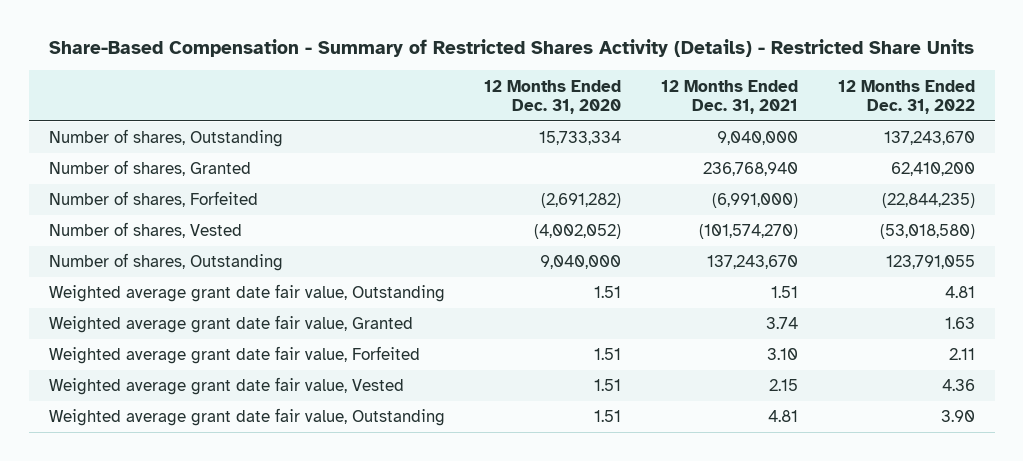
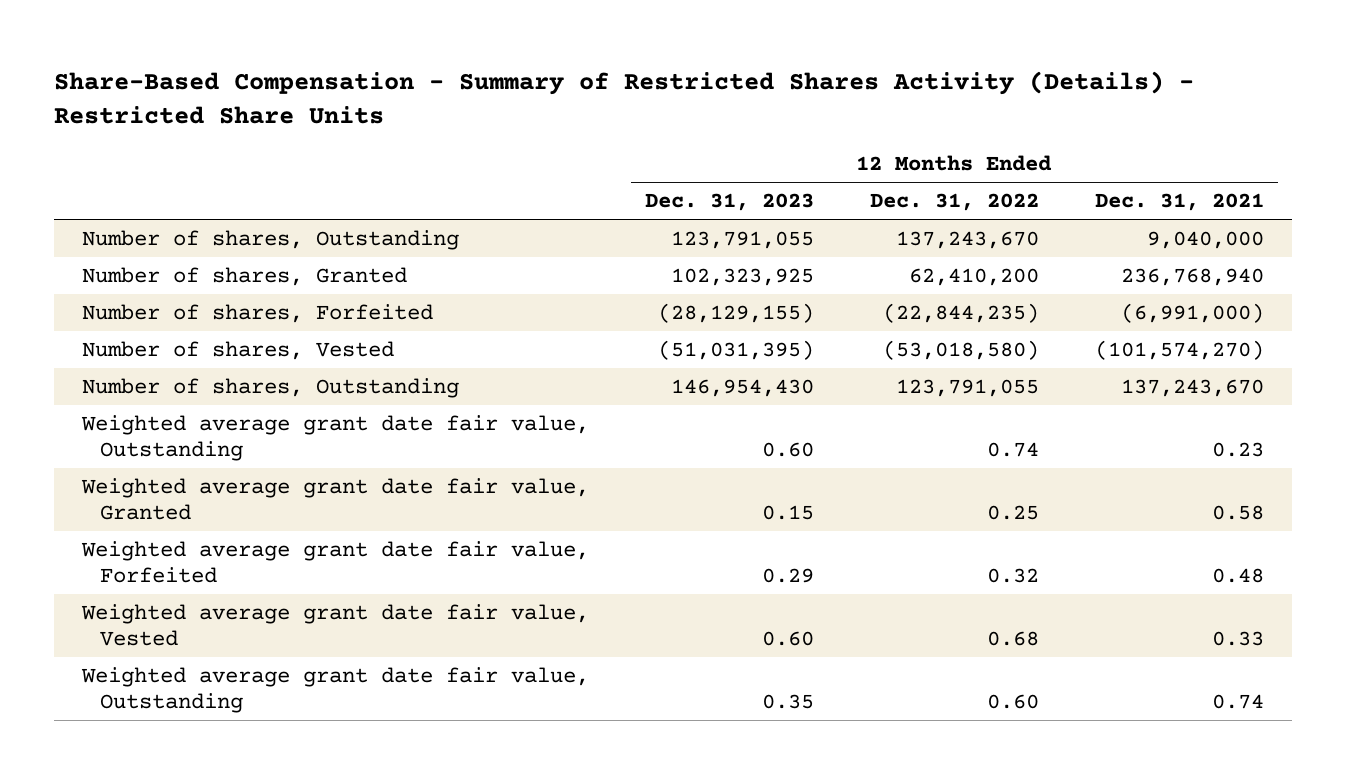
- | 12 Months Ended Dec. 31, 2020 | 12 Months Ended Dec. 31, 2021 | 12 Months Ended Dec. 31, 2022
+ | 12 Months Ended Dec. 31, 2023 | 12 Months Ended Dec. 31, 2022 | 12 Months Ended Dec. 31, 2021
- Weighted average grant date fair value, Outstanding | 1.51 | 1.51 | 4.81
- Weighted average grant date fair value, Granted | | 3.74 | 1.63
- Weighted average grant date fair value, Forfeited | 1.51 | 3.10 | 2.11
- Weighted average grant date fair value, Vested | 1.51 | 2.15 | 4.36
- Weighted average grant date fair value, Outstanding | 1.51 | 4.81 | 3.90
+ Weighted average grant date fair value, Outstanding | 0.60 | 0.74 | 0.23
+ Weighted average grant date fair value, Granted | 0.15 | 0.25 | 0.58
+ Weighted average grant date fair value, Forfeited | 0.29 | 0.32 | 0.48
+ Weighted average grant date fair value, Vested | 0.60 | 0.68 | 0.33
+ Weighted average grant date fair value, Outstanding | 0.35 | 0.60 | 0.74

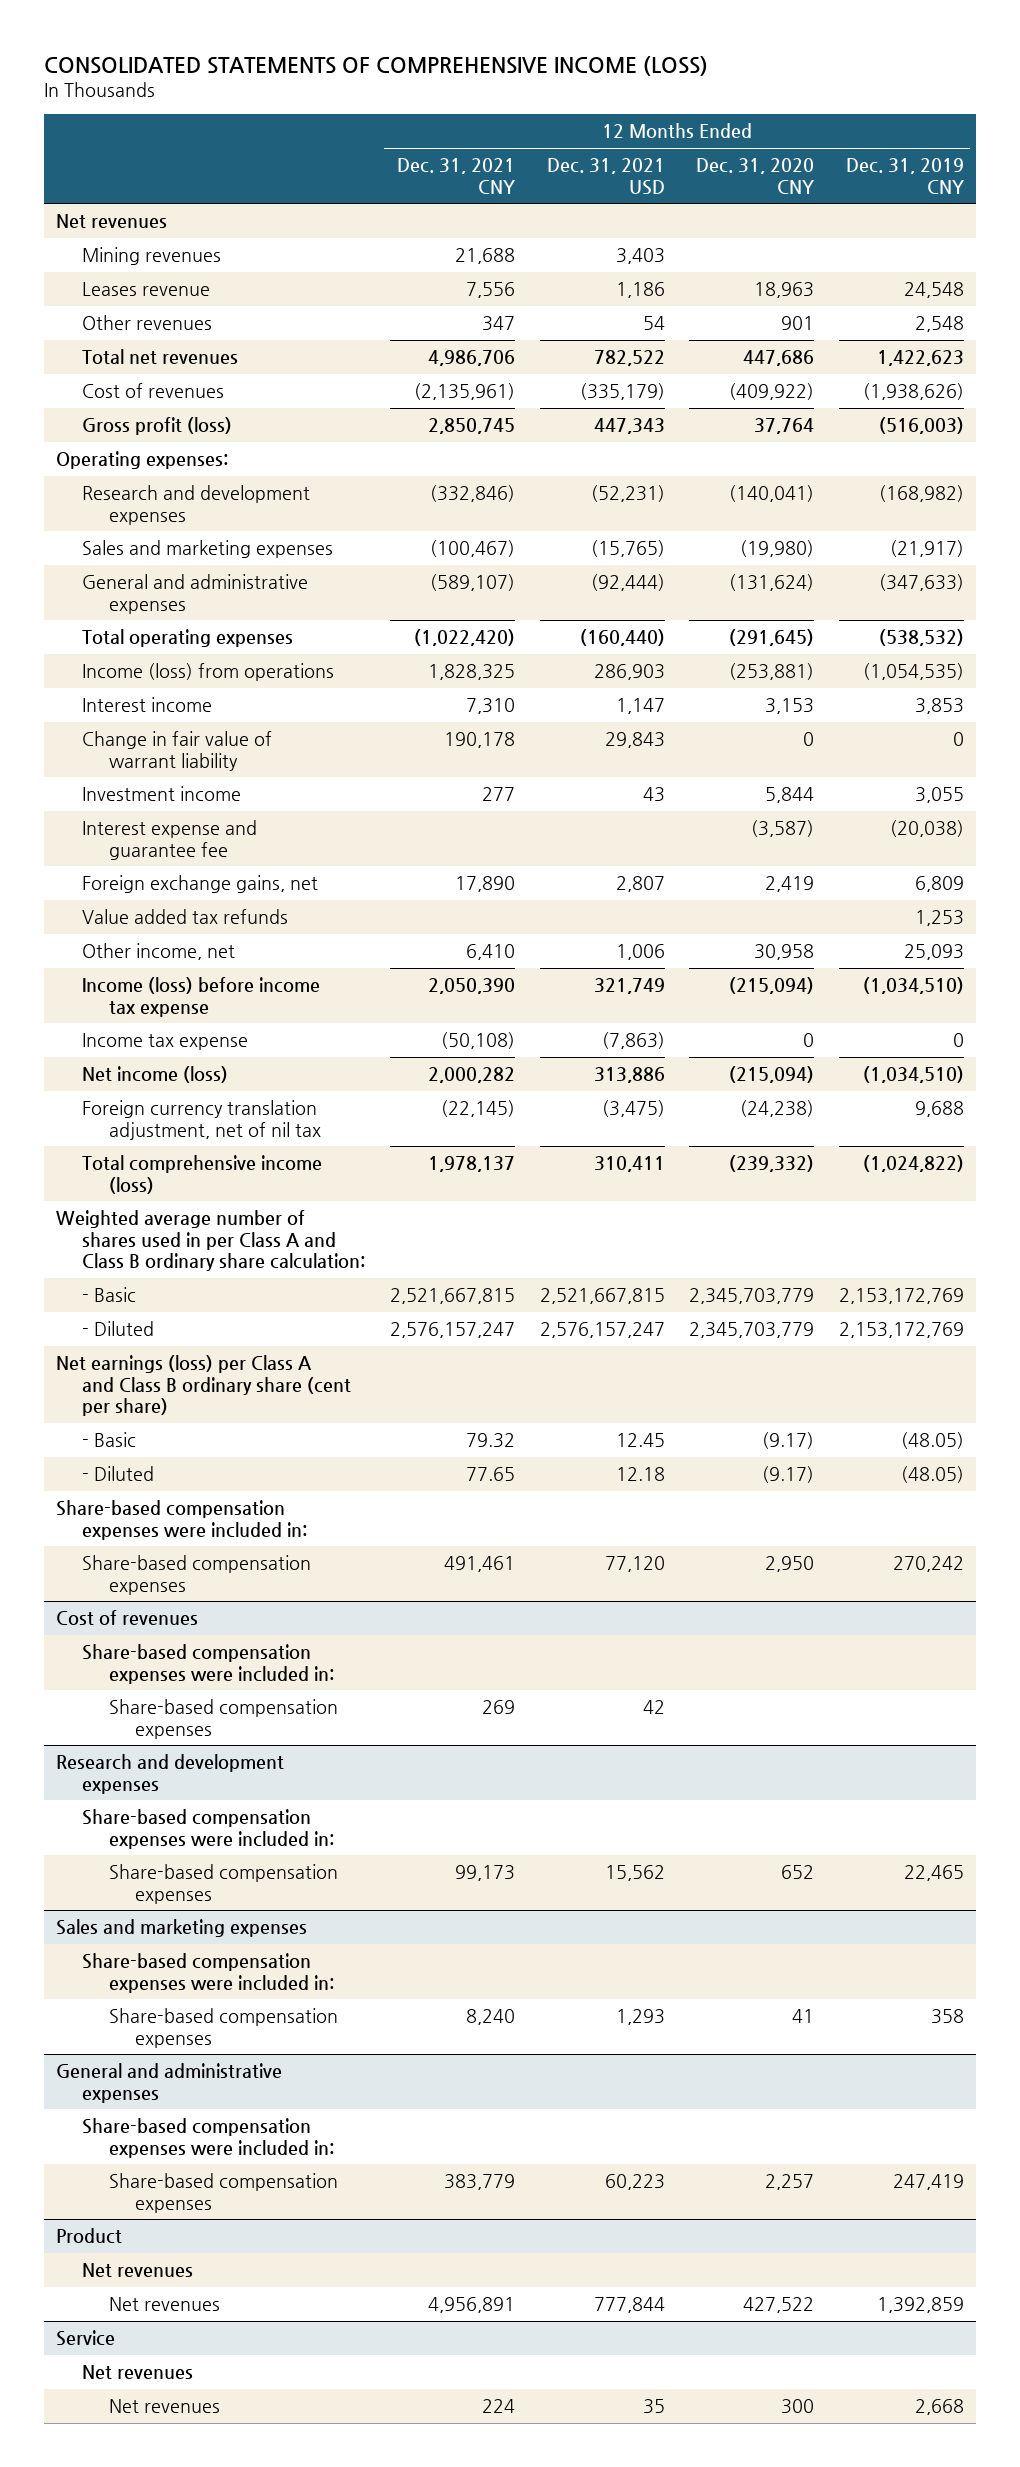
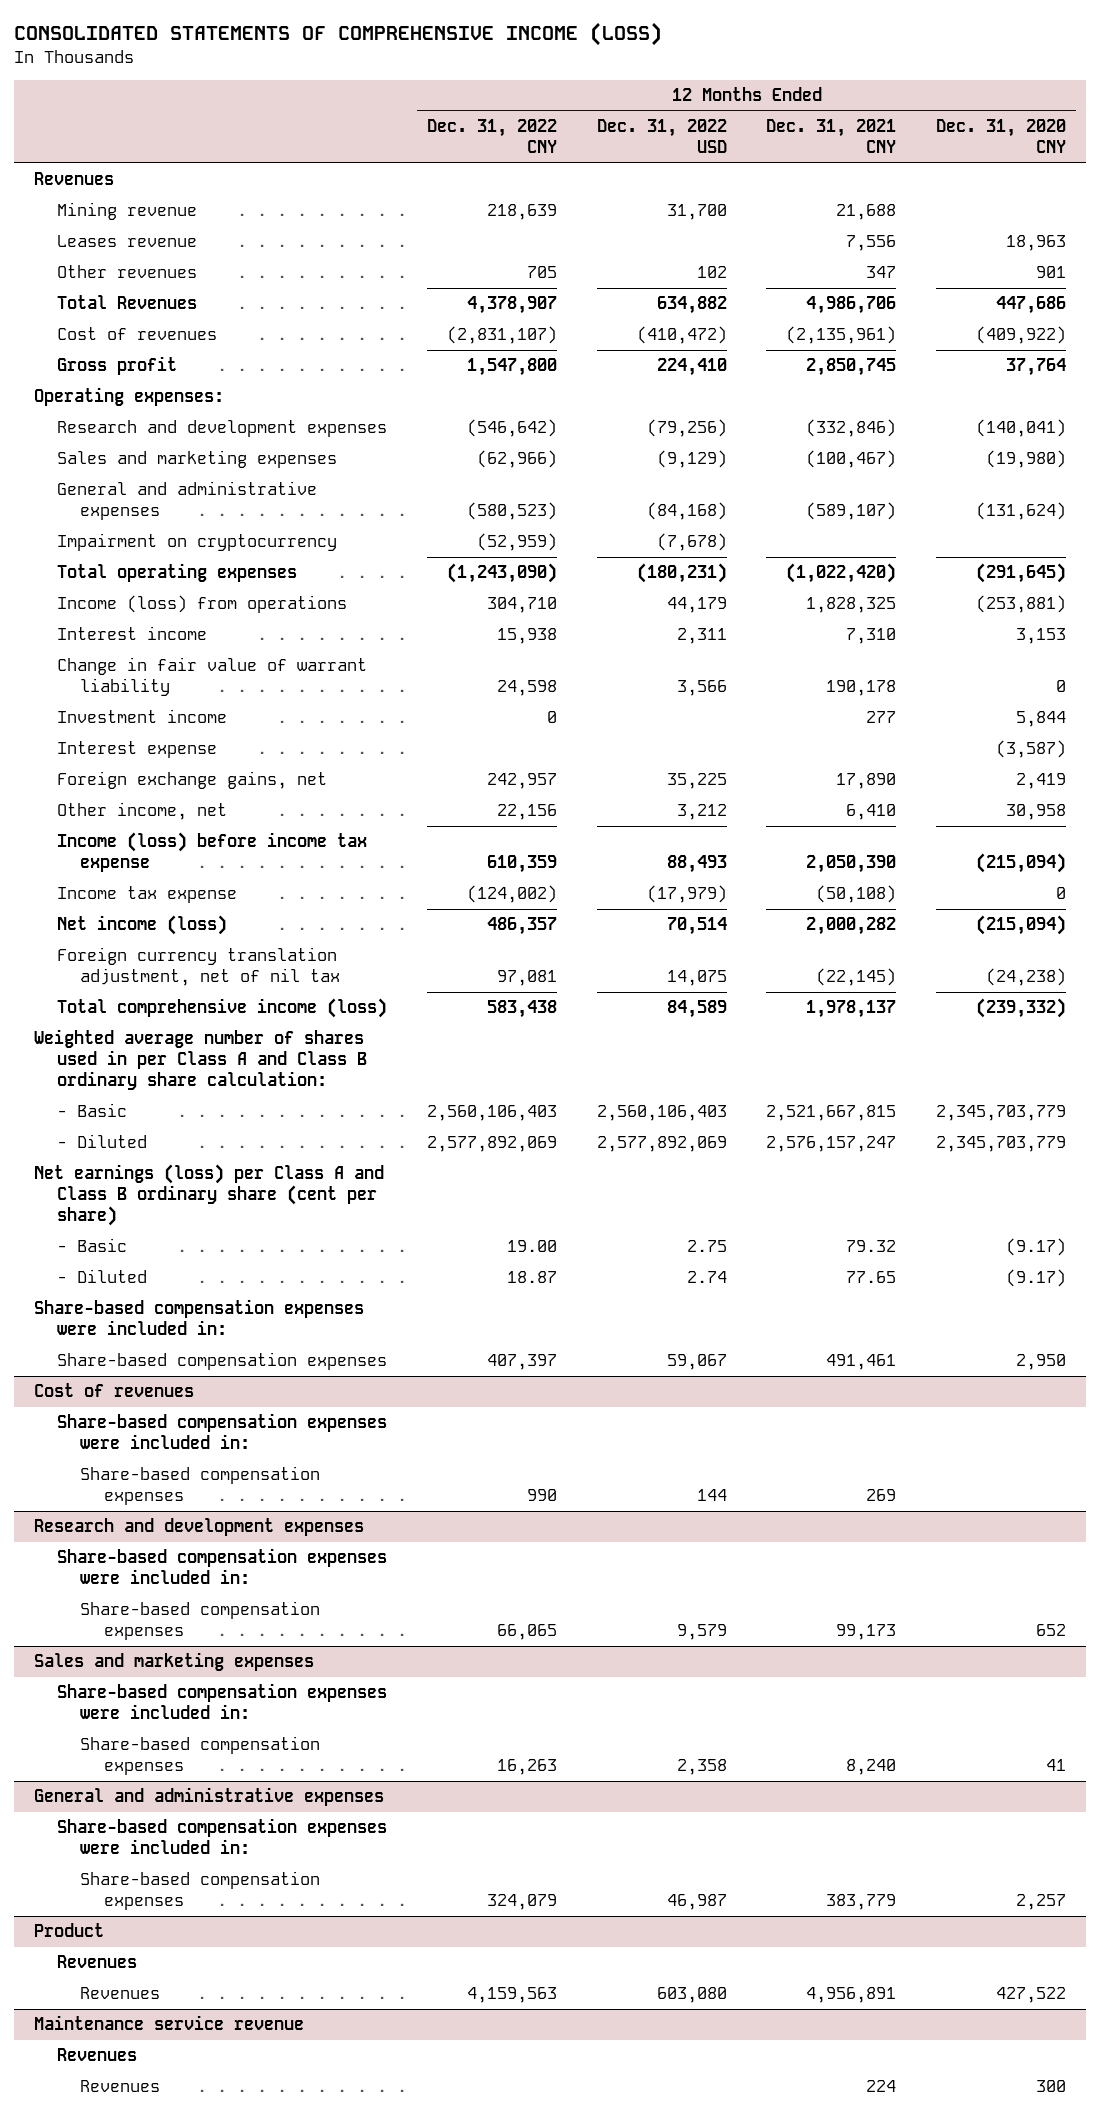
- | 12 Months Ended Dec. 31, 2021 CNY | 12 Months Ended Dec. 31, 2021 USD | 12 Months Ended Dec. 31, 2020 CNY | 12 Months Ended Dec. 31, 2019 CNY
+ | 12 Months Ended Dec. 31, 2022 CNY | 12 Months Ended Dec. 31, 2022 USD | 12 Months Ended Dec. 31, 2021 CNY | 12 Months Ended Dec. 31, 2020 CNY
- Net revenues
- Mining revenues | 21,688 | 3,403 | |
+ Revenues
+ Mining revenue | 218,639 | 31,700 | 21,688 |
- Total net revenues | 4,986,706 | 782,522 | 447,686 | 1,422,623
+ Total Revenues | 4,378,907 | 634,882 | 4,986,706 | 447,686
- Gross profit (loss) | 2,850,745 | 447,343 | 37,764 | (516,003)
+ Gross profit | 1,547,800 | 224,410 | 2,850,745 | 37,764
+ Impairment on cryptocurrency | (52,959) | (7,678) | |
- Interest expense and guarantee fee | | | (3,587) | (20,038)
+ Interest expense | | | | (3,587)
- Value added tax refunds | | | | 1,253
@ Product
- Net revenues
- Net revenues | 4,956,891 | 777,844 | 427,522 | 1,392,859
- Service
- Net revenues
- Net revenues | 224 | 35 | 300 | 2,668
@ Product
+ Revenues
+ Revenues | 4,159,563 | 603,080 | 4,956,891 | 427,522
+ Maintenance service revenue
+ Revenues
+ Revenues | | | 224 | 300

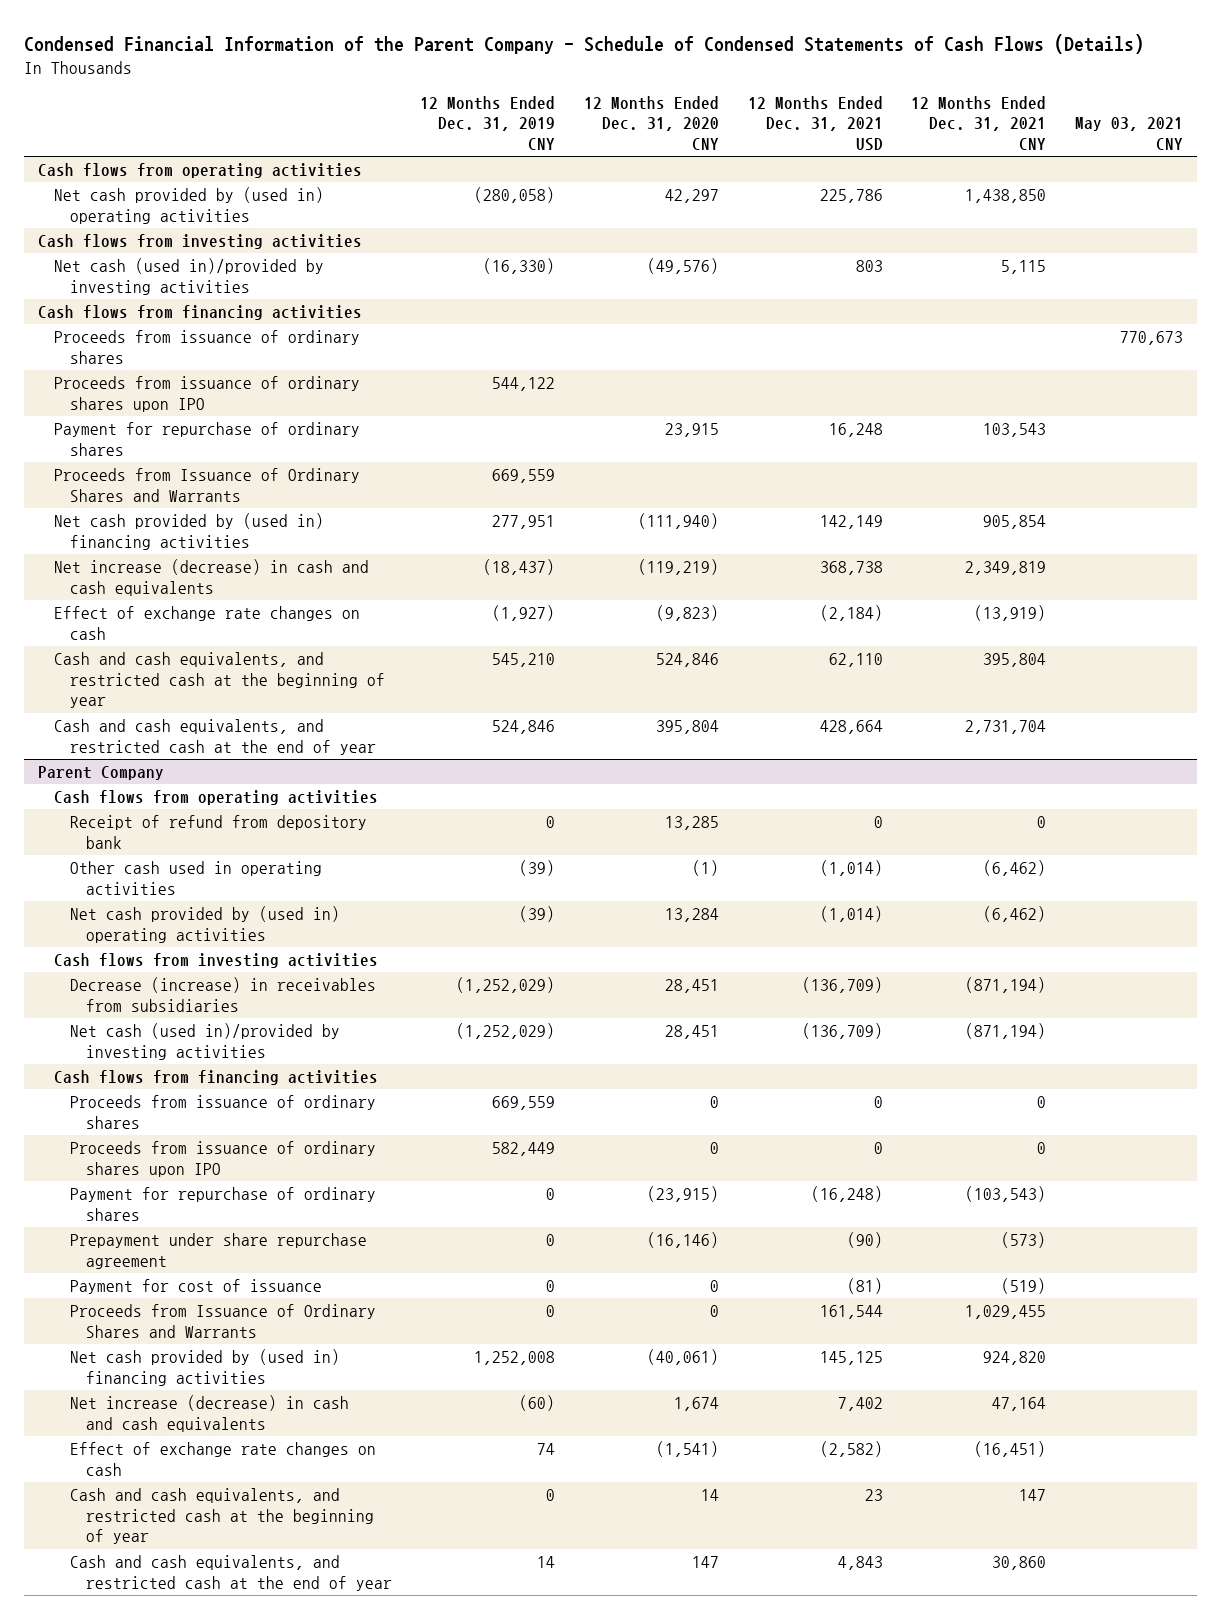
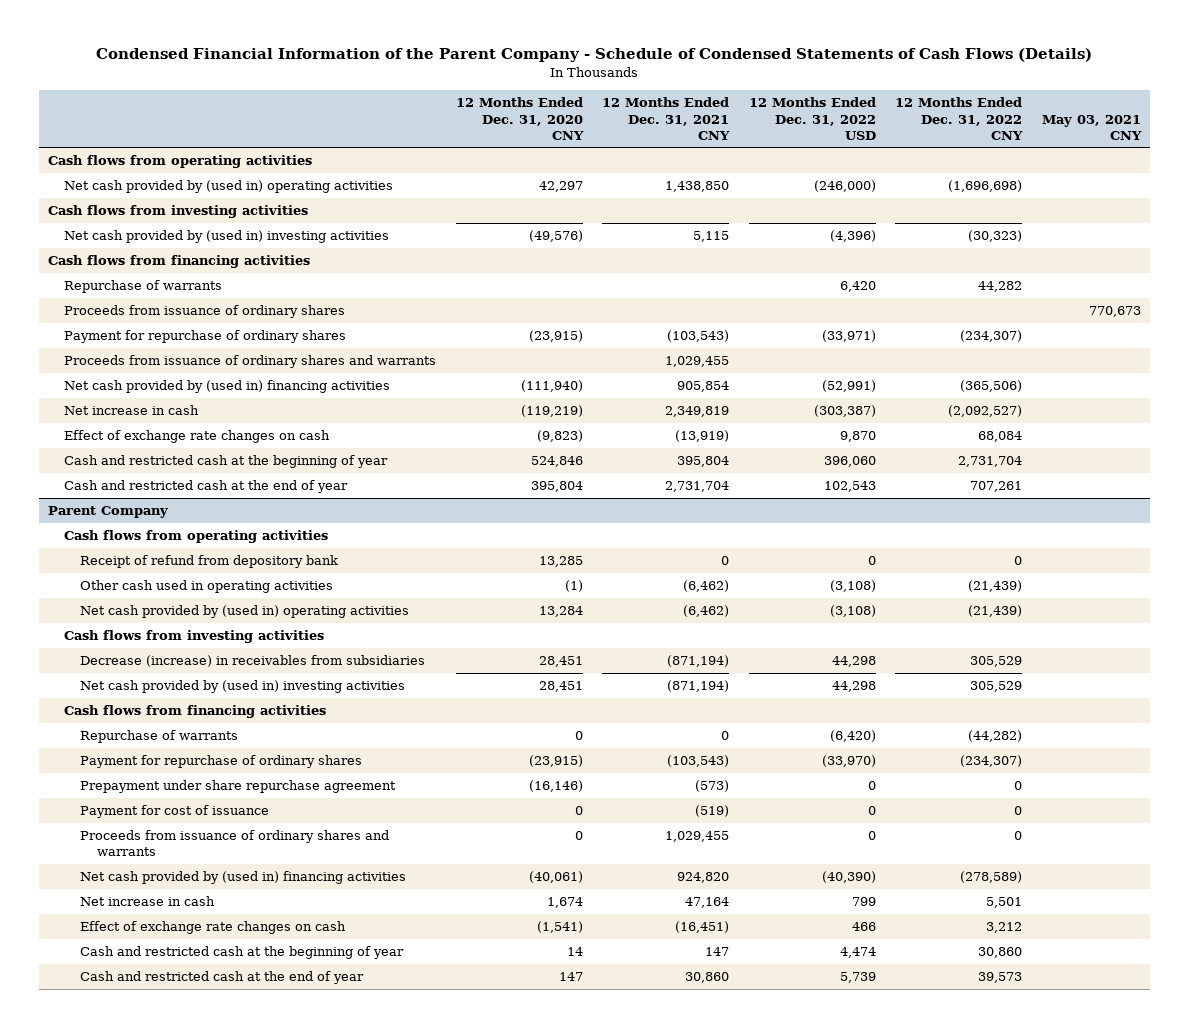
- | 12 Months Ended Dec. 31, 2019 CNY | 12 Months Ended Dec. 31, 2020 CNY | 12 Months Ended Dec. 31, 2021 USD | 12 Months Ended Dec. 31, 2021 CNY | May 03, 2021 CNY
+ | 12 Months Ended Dec. 31, 2020 CNY | 12 Months Ended Dec. 31, 2021 CNY | 12 Months Ended Dec. 31, 2022 USD | 12 Months Ended Dec. 31, 2022 CNY | May 03, 2021 CNY
- Net cash (used in)/provided by investing activities | (16,330) | (49,576) | 803 | 5,115 |
+ Net cash provided by (used in) investing activities | (49,576) | 5,115 | (4,396) | (30,323) |
+ Repurchase of warrants | | | 6,420 | 44,282 |
- Proceeds from issuance of ordinary shares upon IPO | 544,122 | | | |
- Payment for repurchase of ordinary shares | | 23,915 | 16,248 | 103,543 |
- Proceeds from Issuance of Ordinary Shares and Warrants | 669,559 | | | |
+ Payment for repurchase of ordinary shares | (23,915) | (103,543) | (33,971) | (234,307) |
+ Proceeds from issuance of ordinary shares and warrants | | 1,029,455 | | |
- Net increase (decrease) in cash and cash equivalents | (18,437) | (119,219) | 368,738 | 2,349,819 |
+ Net increase in cash | (119,219) | 2,349,819 | (303,387) | (2,092,527) |
- Cash and cash equivalents, and restricted cash at the beginning of year | 545,210 | 524,846 | 62,110 | 395,804 |
- Cash and cash equivalents, and restricted cash at the end of year | 524,846 | 395,804 | 428,664 | 2,731,704 |
+ Cash and restricted cash at the beginning of year | 524,846 | 395,804 | 396,060 | 2,731,704 |
+ Cash and restricted cash at the end of year | 395,804 | 2,731,704 | 102,543 | 707,261 |
@ Parent Company
- Net cash (used in)/provided by investing activities | (1,252,029) | 28,451 | (136,709) | (871,194) |
+ Net cash provided by (used in) investing activities | 28,451 | (871,194) | 44,298 | 305,529 |
- Proceeds from issuance of ordinary shares | 669,559 | 0 | 0 | 0 |
- Proceeds from issuance of ordinary shares upon IPO | 582,449 | 0 | 0 | 0 |
+ Repurchase of warrants | 0 | 0 | (6,420) | (44,282) |
- Proceeds from Issuance of Ordinary Shares and Warrants | 0 | 0 | 161,544 | 1,029,455 |
+ Proceeds from issuance of ordinary shares and warrants | 0 | 1,029,455 | 0 | 0 |
- Net increase (decrease) in cash and cash equivalents | (60) | 1,674 | 7,402 | 47,164 |
+ Net increase in cash | 1,674 | 47,164 | 799 | 5,501 |
- Cash and cash equivalents, and restricted cash at the beginning of year | 0 | 14 | 23 | 147 |
- Cash and cash equivalents, and restricted cash at the end of year | 14 | 147 | 4,843 | 30,860 |
+ Cash and restricted cash at the beginning of year | 14 | 147 | 4,474 | 30,860 |
+ Cash and restricted cash at the end of year | 147 | 30,860 | 5,739 | 39,573 |

